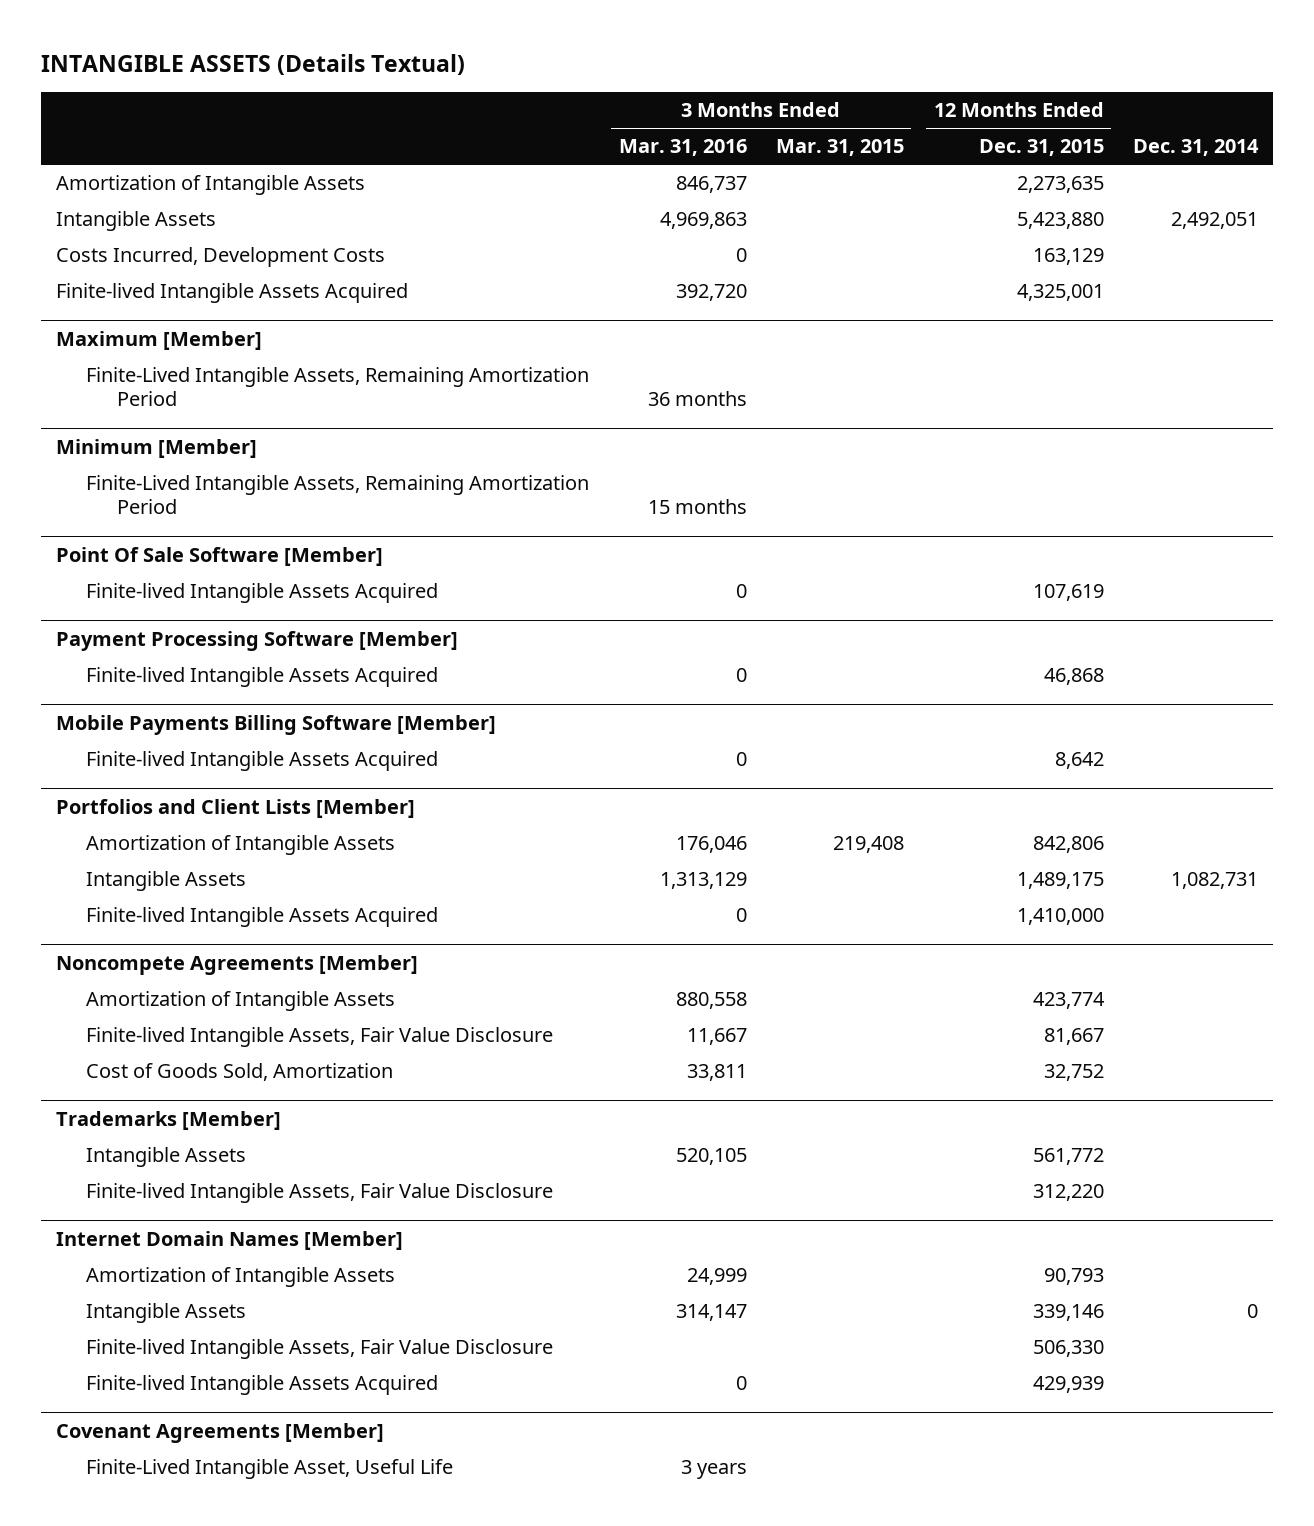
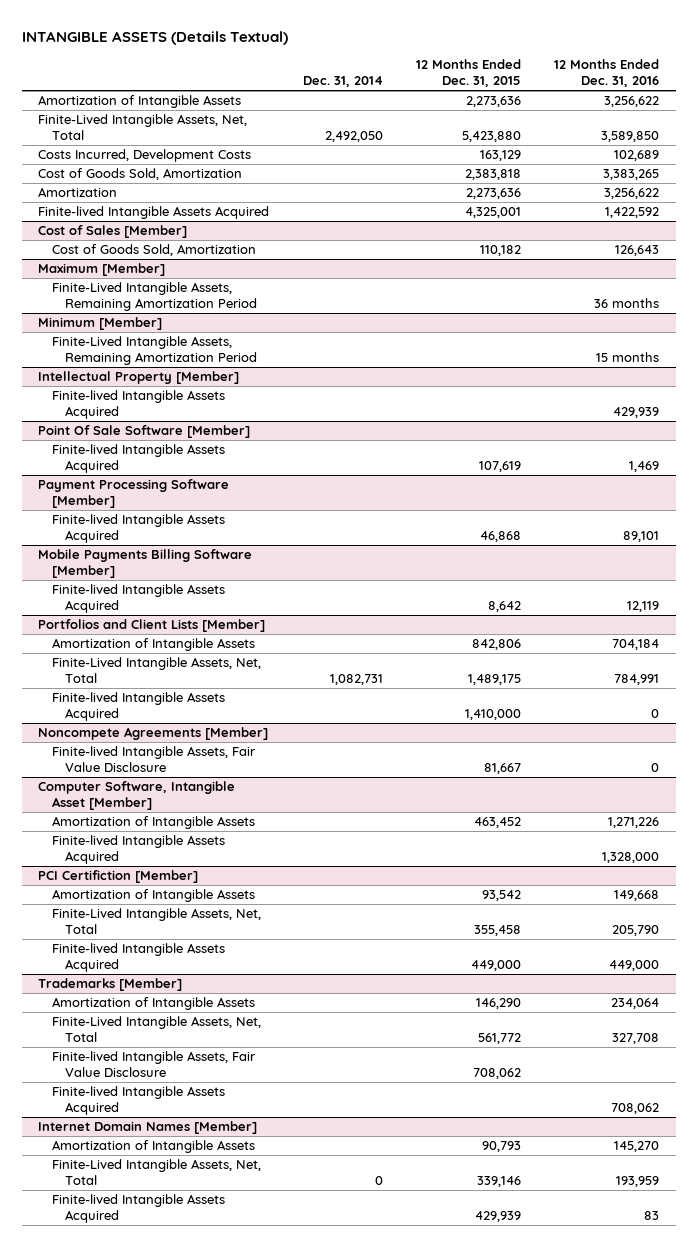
- | 3 Months Ended Mar. 31, 2016 | 3 Months Ended Mar. 31, 2015 | 12 Months Ended Dec. 31, 2015 | Dec. 31, 2014
+ | Dec. 31, 2014 | 12 Months Ended Dec. 31, 2015 | 12 Months Ended Dec. 31, 2016
- Amortization of Intangible Assets | 846,737 | | 2,273,635 |
- Intangible Assets | 4,969,863 | | 5,423,880 | 2,492,051
+ Amortization of Intangible Assets | | 2,273,636 | 3,256,622
+ Finite-Lived Intangible Assets, Net, Total | 2,492,050 | 5,423,880 | 3,589,850
+ Cost of Goods Sold, Amortization | | 2,383,818 | 3,383,265
+ Amortization | | 2,273,636 | 3,256,622
+ Cost of Sales [Member]
+ Cost of Goods Sold, Amortization | | 110,182 | 126,643
+ Intellectual Property [Member]
+ Finite-lived Intangible Assets Acquired | | | 429,939
@ Portfolios and Client Lists [Member]
- Intangible Assets | 1,313,129 | | 1,489,175 | 1,082,731
+ Finite-Lived Intangible Assets, Net, Total | 1,082,731 | 1,489,175 | 784,991
@ Noncompete Agreements [Member]
- Amortization of Intangible Assets | 880,558 | | 423,774 |
- Cost of Goods Sold, Amortization | 33,811 | | 32,752 |
+ Computer Software, Intangible Asset [Member]
+ Amortization of Intangible Assets | | 463,452 | 1,271,226
+ Finite-lived Intangible Assets Acquired | | | 1,328,000
+ PCI Certifiction [Member]
+ Amortization of Intangible Assets | | 93,542 | 149,668
+ Finite-Lived Intangible Assets, Net, Total | | 355,458 | 205,790
+ Finite-lived Intangible Assets Acquired | | 449,000 | 449,000
@ Trademarks [Member]
- Intangible Assets | 520,105 | | 561,772 |
- Finite-lived Intangible Assets, Fair Value Disclosure | | | 312,220 |
+ Amortization of Intangible Assets | | 146,290 | 234,064
+ Finite-Lived Intangible Assets, Net, Total | | 561,772 | 327,708
+ Finite-lived Intangible Assets, Fair Value Disclosure | | 708,062 |
+ Finite-lived Intangible Assets Acquired | | | 708,062
@ Internet Domain Names [Member]
- Intangible Assets | 314,147 | | 339,146 | 0
- Finite-lived Intangible Assets, Fair Value Disclosure | | | 506,330 |
+ Finite-Lived Intangible Assets, Net, Total | 0 | 339,146 | 193,959
- Covenant Agreements [Member]
- Finite-Lived Intangible Asset, Useful Life | 3 years | | |

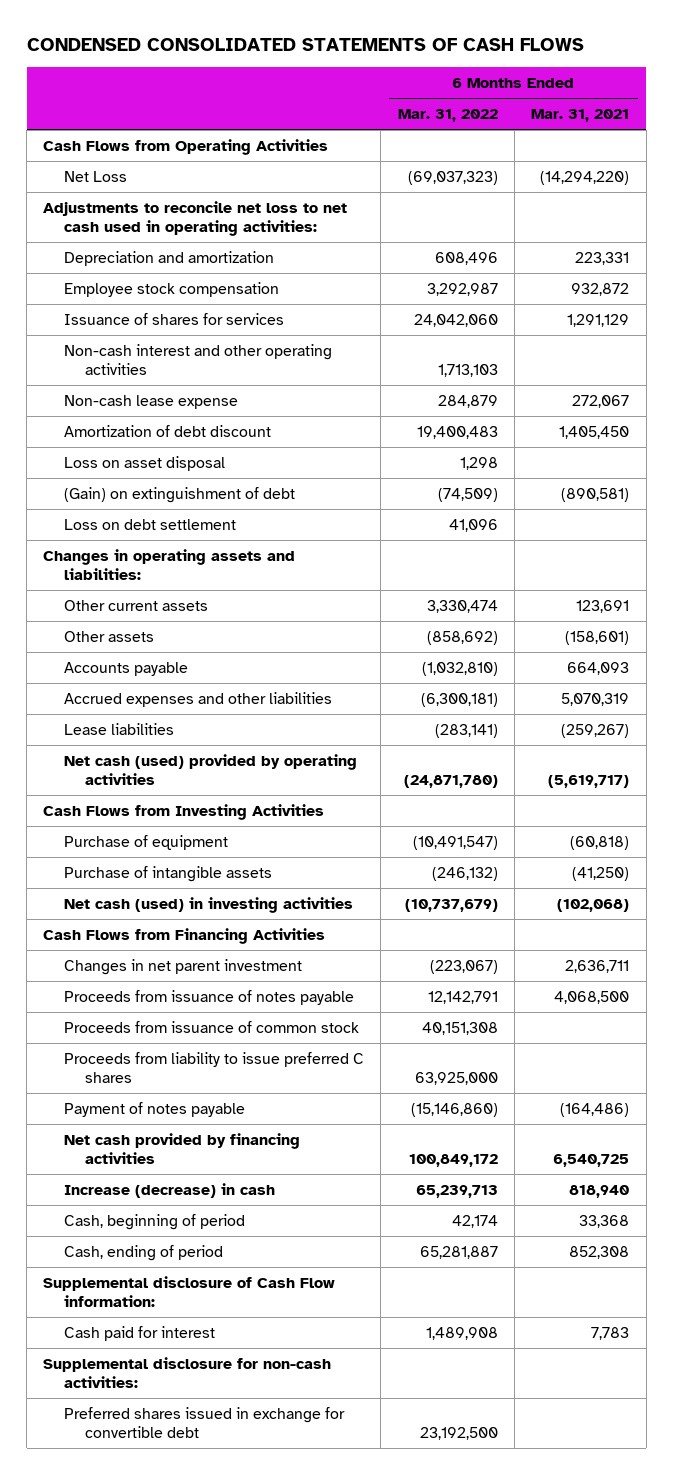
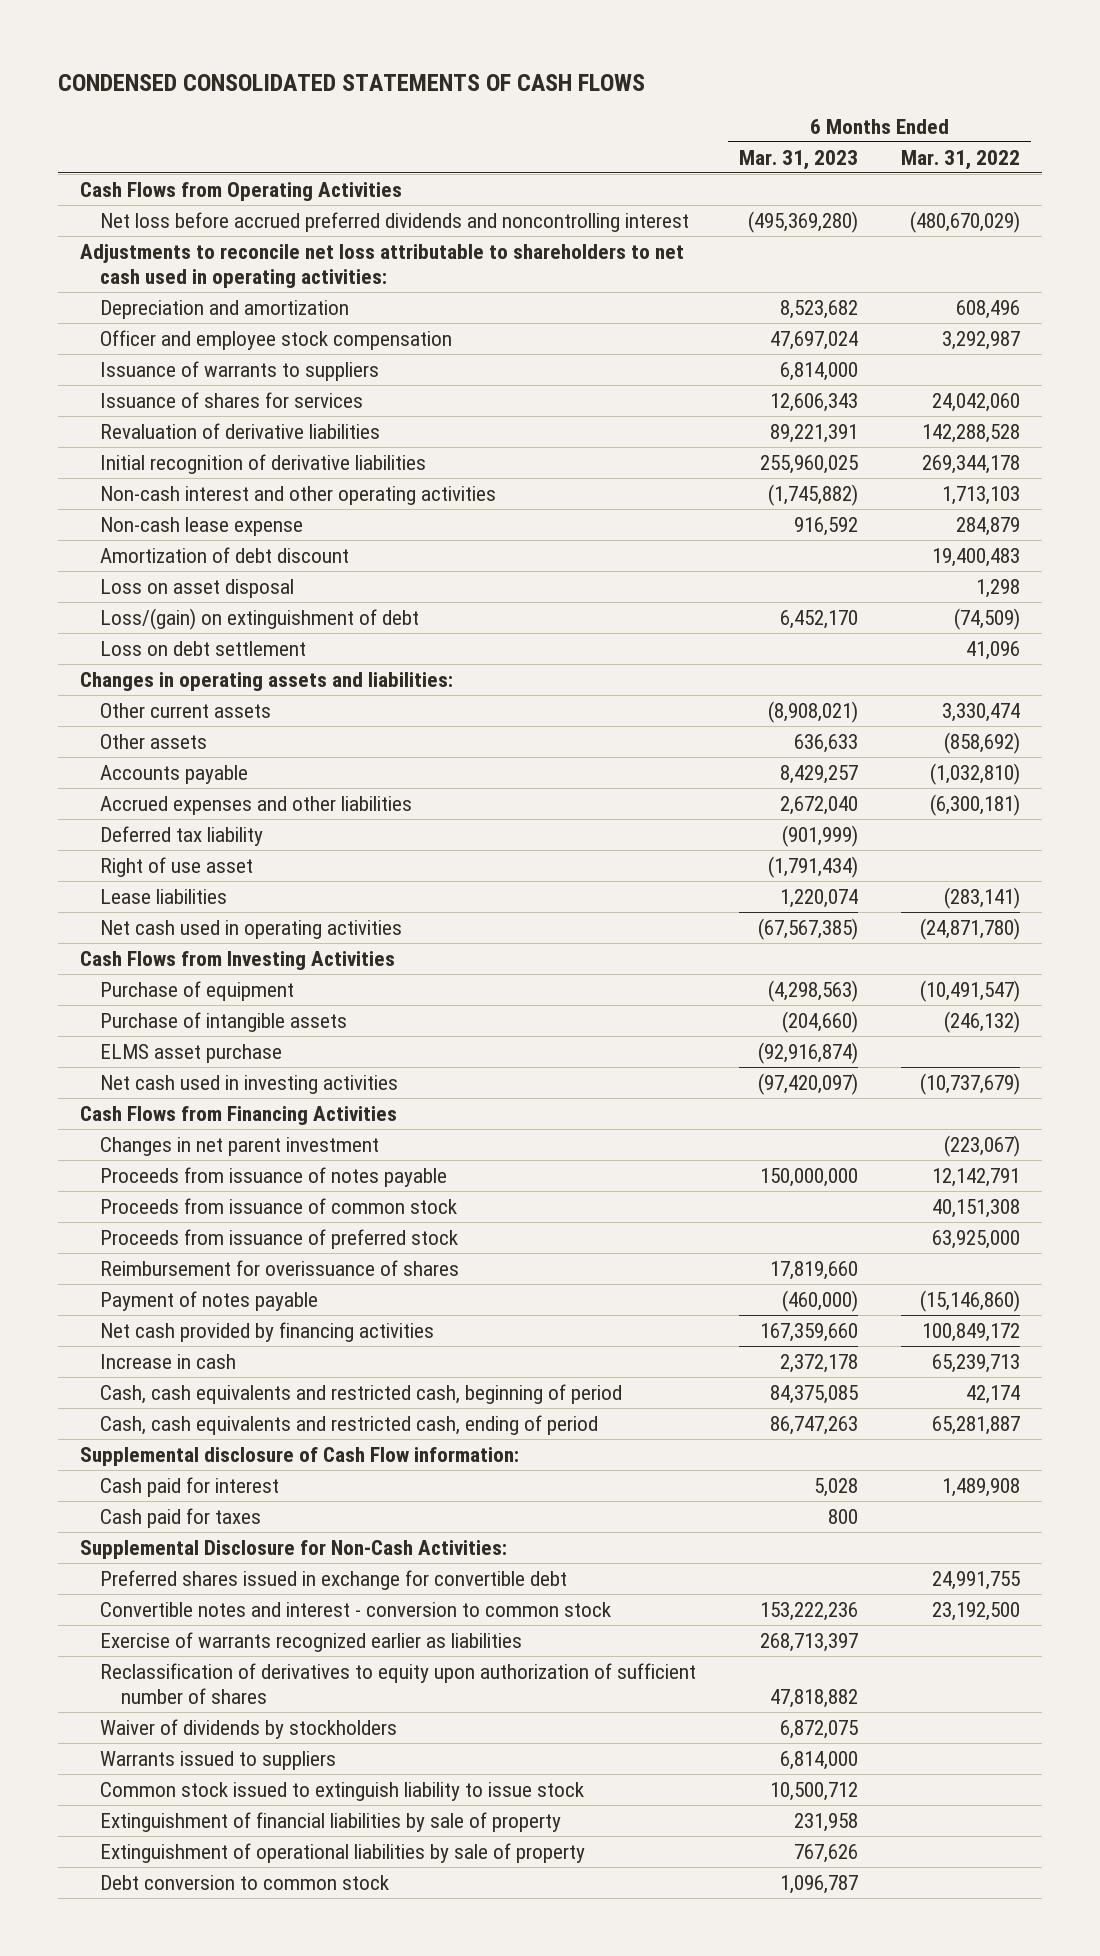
- | 6 Months Ended Mar. 31, 2022 | 6 Months Ended Mar. 31, 2021
+ | 6 Months Ended Mar. 31, 2023 | 6 Months Ended Mar. 31, 2022
- Net Loss | (69,037,323) | (14,294,220)
- Adjustments to reconcile net loss to net cash used in operating activities:
+ Net loss before accrued preferred dividends and noncontrolling interest | (495,369,280) | (480,670,029)
+ Adjustments to reconcile net loss attributable to shareholders to net cash used in operating activities:
- Employee stock compensation | 3,292,987 | 932,872
+ Officer and employee stock compensation | 47,697,024 | 3,292,987
+ Issuance of warrants to suppliers | 6,814,000 |
+ Revaluation of derivative liabilities | 89,221,391 | 142,288,528
+ Initial recognition of derivative liabilities | 255,960,025 | 269,344,178
- (Gain) on extinguishment of debt | (74,509) | (890,581)
+ Loss/(gain) on extinguishment of debt | 6,452,170 | (74,509)
+ Deferred tax liability | (901,999) |
+ Right of use asset | (1,791,434) |
- Net cash (used) provided by operating activities | (24,871,780) | (5,619,717)
+ Net cash used in operating activities | (67,567,385) | (24,871,780)
- Net cash (used) in investing activities | (10,737,679) | (102,068)
+ ELMS asset purchase | (92,916,874) |
+ Net cash used in investing activities | (97,420,097) | (10,737,679)
- Proceeds from liability to issue preferred C shares | 63,925,000 |
+ Proceeds from issuance of preferred stock | | 63,925,000
+ Reimbursement for overissuance of shares | 17,819,660 |
- Increase (decrease) in cash | 65,239,713 | 818,940
- Cash, beginning of period | 42,174 | 33,368
- Cash, ending of period | 65,281,887 | 852,308
+ Increase in cash | 2,372,178 | 65,239,713
+ Cash, cash equivalents and restricted cash, beginning of period | 84,375,085 | 42,174
+ Cash, cash equivalents and restricted cash, ending of period | 86,747,263 | 65,281,887
- Supplemental disclosure for non-cash activities:
- Preferred shares issued in exchange for convertible debt | 23,192,500 |
+ Cash paid for taxes | 800 |
+ Supplemental Disclosure for Non-Cash Activities:
+ Preferred shares issued in exchange for convertible debt | | 24,991,755
+ Convertible notes and interest - conversion to common stock | 153,222,236 | 23,192,500
+ Exercise of warrants recognized earlier as liabilities | 268,713,397 |
+ Reclassification of derivatives to equity upon authorization of sufficient number of shares | 47,818,882 |
+ Waiver of dividends by stockholders | 6,872,075 |
+ Warrants issued to suppliers | 6,814,000 |
+ Common stock issued to extinguish liability to issue stock | 10,500,712 |
+ Extinguishment of financial liabilities by sale of property | 231,958 |
+ Extinguishment of operational liabilities by sale of property | 767,626 |
+ Debt conversion to common stock | 1,096,787 |

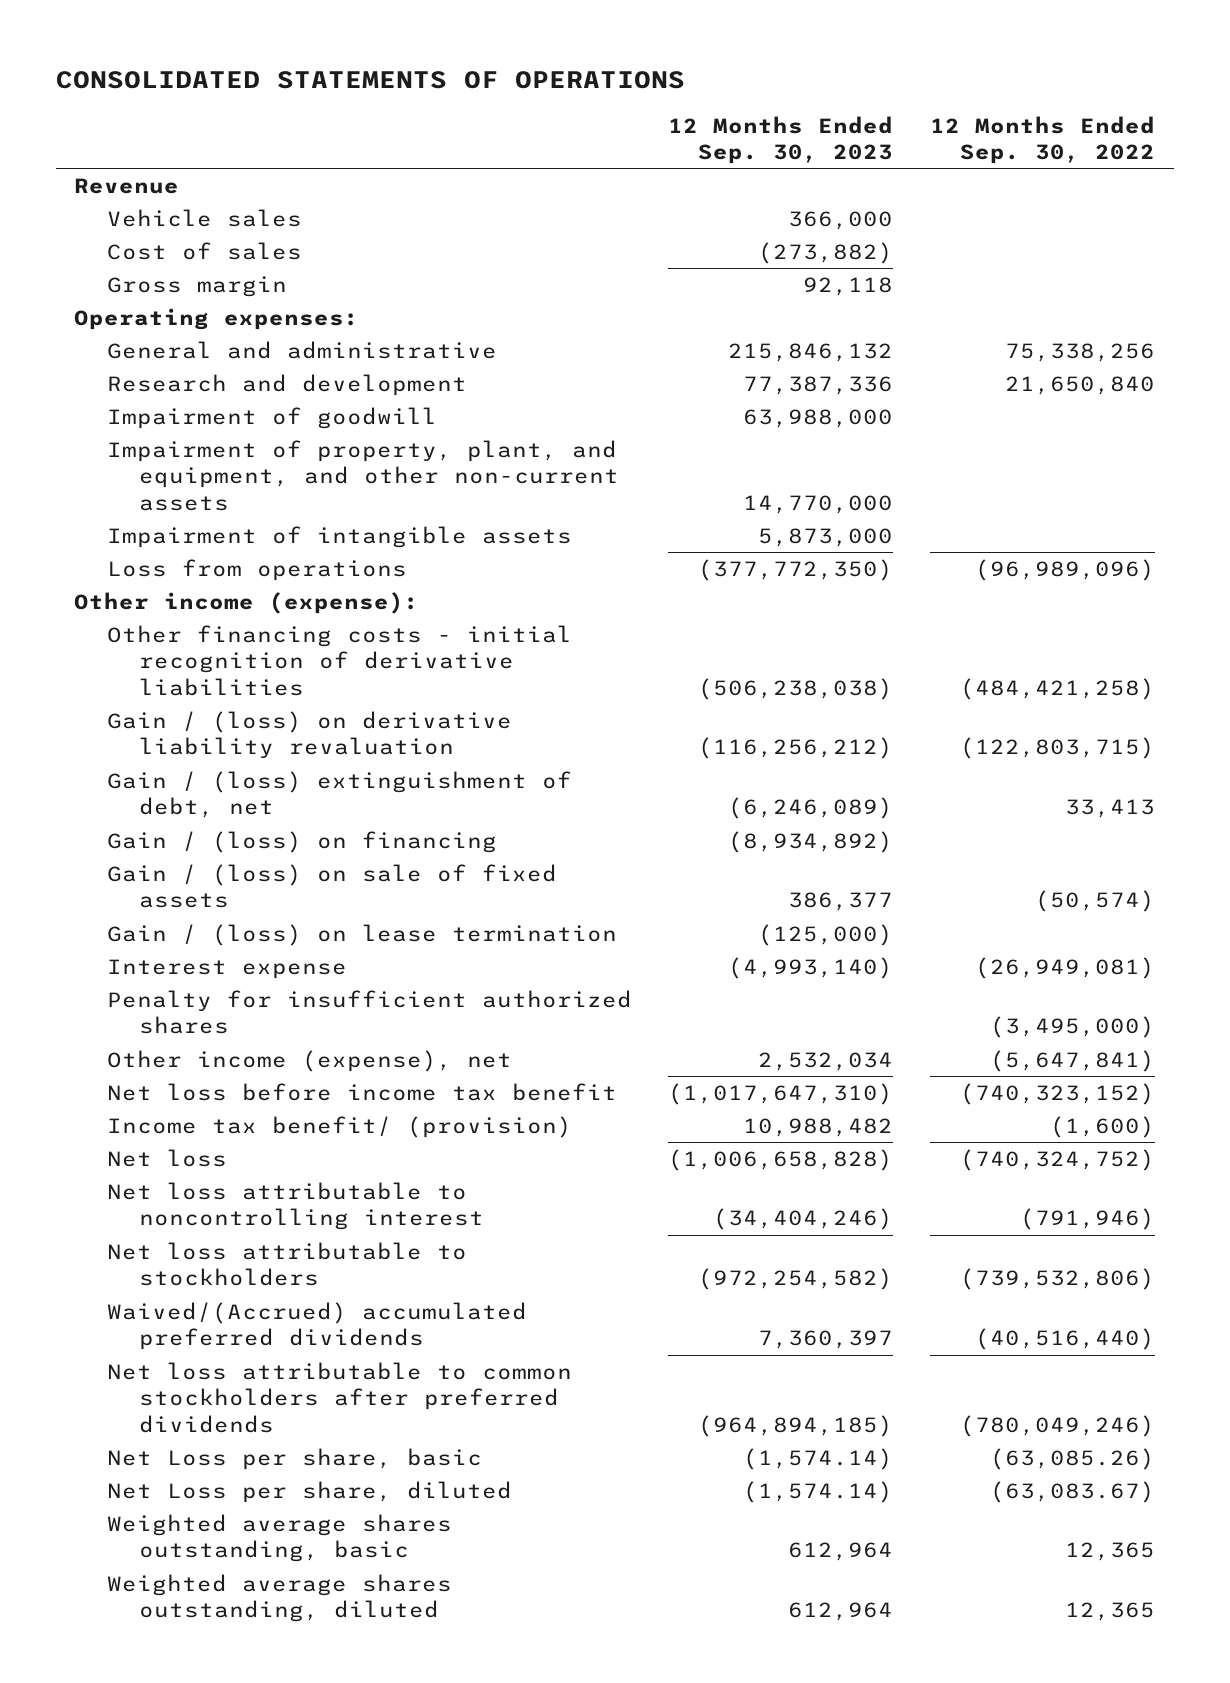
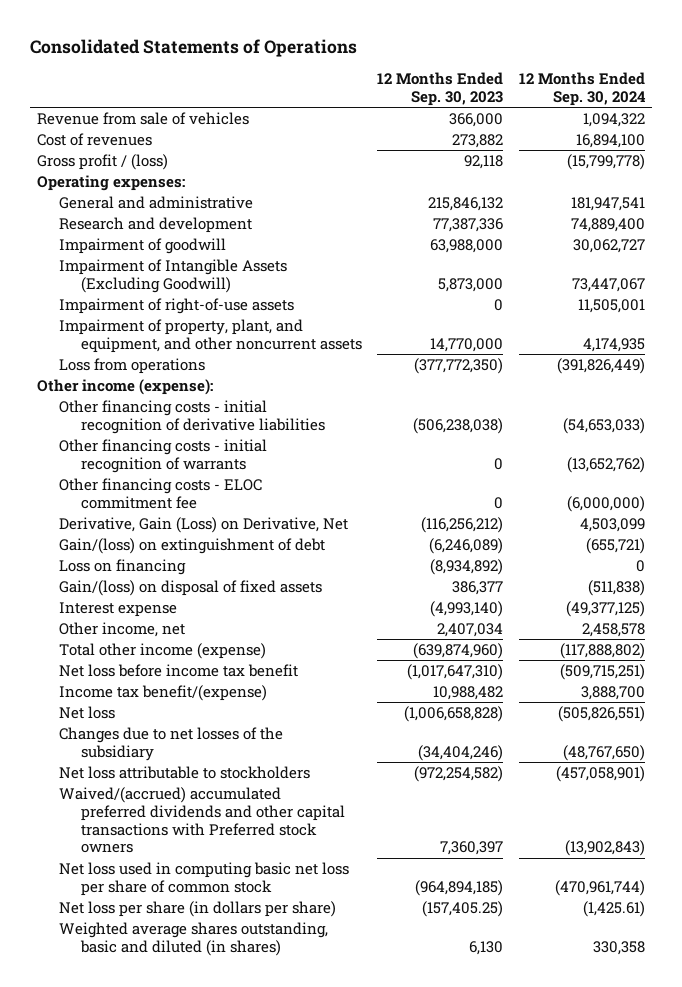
- CONSOLIDATED STATEMENTS OF OPERATIONS
+ Consolidated Statements of Operations
- | 12 Months Ended Sep. 30, 2023 | 12 Months Ended Sep. 30, 2022
+ | 12 Months Ended Sep. 30, 2023 | 12 Months Ended Sep. 30, 2024
- Revenue
- Vehicle sales | 366,000 |
- Cost of sales | (273,882) |
- Gross margin | 92,118 |
+ Revenue from sale of vehicles | 366,000 | 1,094,322
+ Cost of revenues | 273,882 | 16,894,100
+ Gross profit / (loss) | 92,118 | (15,799,778)
- Impairment of property, plant, and equipment, and other non-current assets | 14,770,000 |
- Impairment of intangible assets | 5,873,000 |
+ Impairment of Intangible Assets (Excluding Goodwill) | 5,873,000 | 73,447,067
+ Impairment of right-of-use assets | 0 | 11,505,001
+ Impairment of property, plant, and equipment, and other noncurrent assets | 14,770,000 | 4,174,935
- Gain / (loss) on derivative liability revaluation | (116,256,212) | (122,803,715)
- Gain / (loss) extinguishment of debt, net | (6,246,089) | 33,413
- Gain / (loss) on financing | (8,934,892) |
- Gain / (loss) on sale of fixed assets | 386,377 | (50,574)
- Gain / (loss) on lease termination | (125,000) |
+ Other financing costs - initial recognition of warrants | 0 | (13,652,762)
+ Other financing costs - ELOC commitment fee | 0 | (6,000,000)
+ Derivative, Gain (Loss) on Derivative, Net | (116,256,212) | 4,503,099
+ Gain/(loss) on extinguishment of debt | (6,246,089) | (655,721)
+ Loss on financing | (8,934,892) | 0
+ Gain/(loss) on disposal of fixed assets | 386,377 | (511,838)
- Penalty for insufficient authorized shares | | (3,495,000)
- Other income (expense), net | 2,532,034 | (5,647,841)
+ Other income, net | 2,407,034 | 2,458,578
+ Total other income (expense) | (639,874,960) | (117,888,802)
- Income tax benefit/ (provision) | 10,988,482 | (1,600)
+ Income tax benefit/(expense) | 10,988,482 | 3,888,700
- Net loss attributable to noncontrolling interest | (34,404,246) | (791,946)
+ Changes due to net losses of the subsidiary | (34,404,246) | (48,767,650)
- Waived/(Accrued) accumulated preferred dividends | 7,360,397 | (40,516,440)
- Net loss attributable to common stockholders after preferred dividends | (964,894,185) | (780,049,246)
- Net Loss per share, basic | (1,574.14) | (63,085.26)
- Net Loss per share, diluted | (1,574.14) | (63,083.67)
- Weighted average shares outstanding, basic | 612,964 | 12,365
- Weighted average shares outstanding, diluted | 612,964 | 12,365
+ Waived/(accrued) accumulated preferred dividends and other capital transactions with Preferred stock owners | 7,360,397 | (13,902,843)
+ Net loss used in computing basic net loss per share of common stock | (964,894,185) | (470,961,744)
+ Net loss per share (in dollars per share) | (157,405.25) | (1,425.61)
+ Weighted average shares outstanding, basic and diluted (in shares) | 6,130 | 330,358

